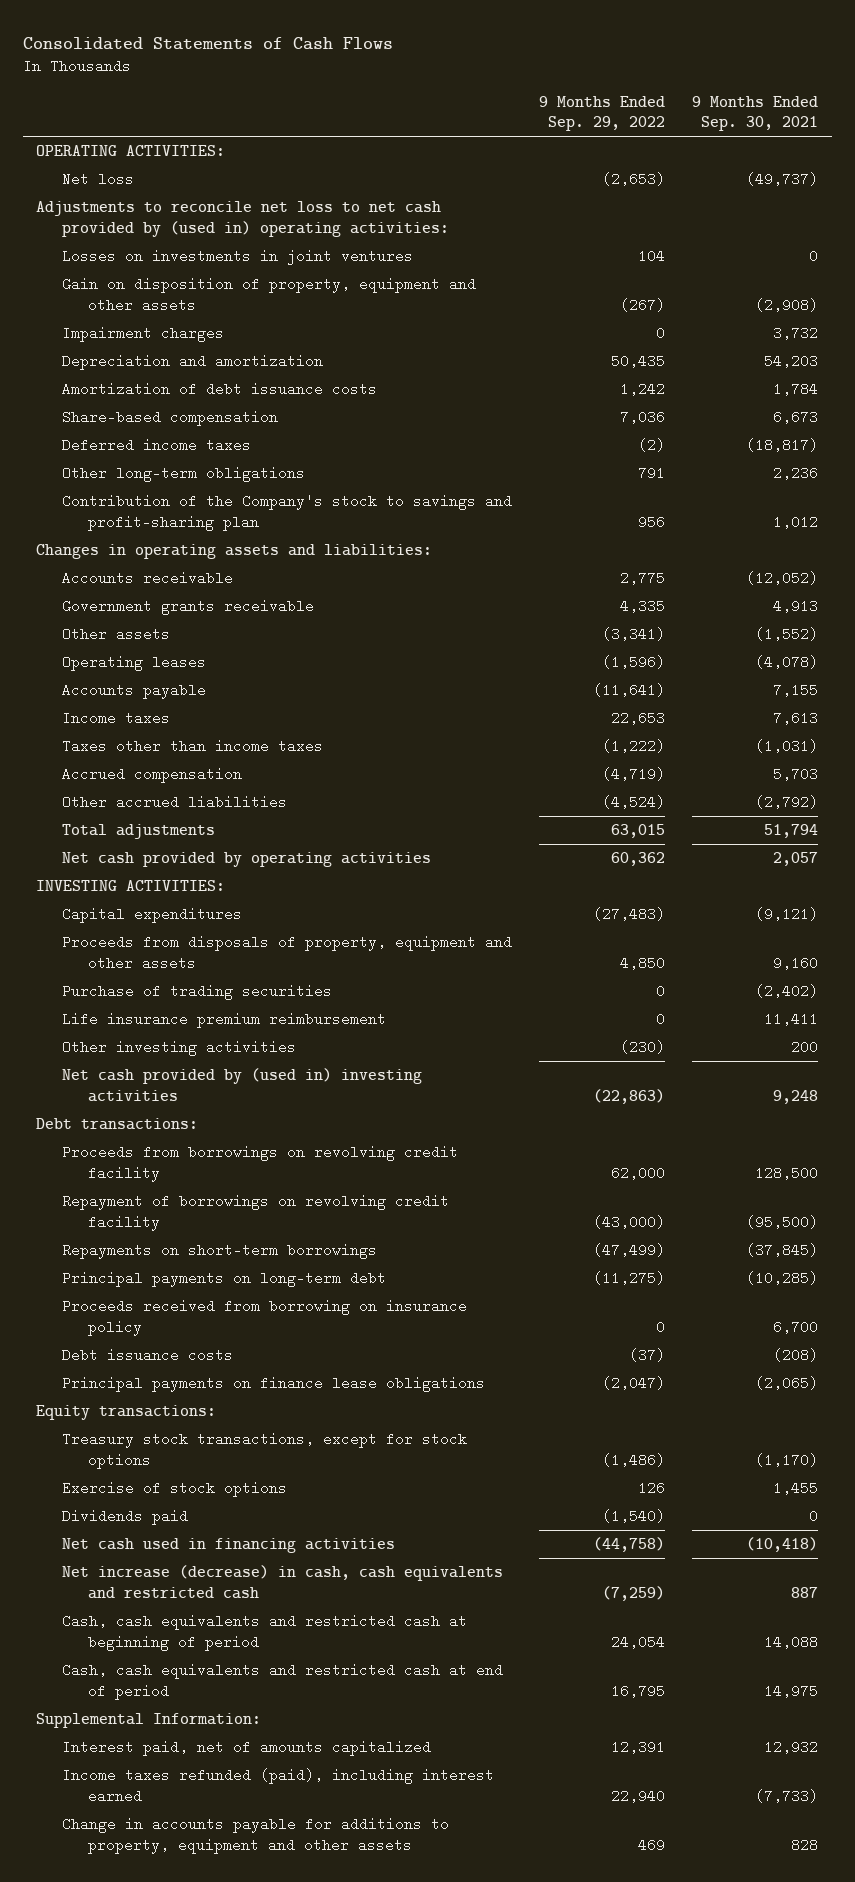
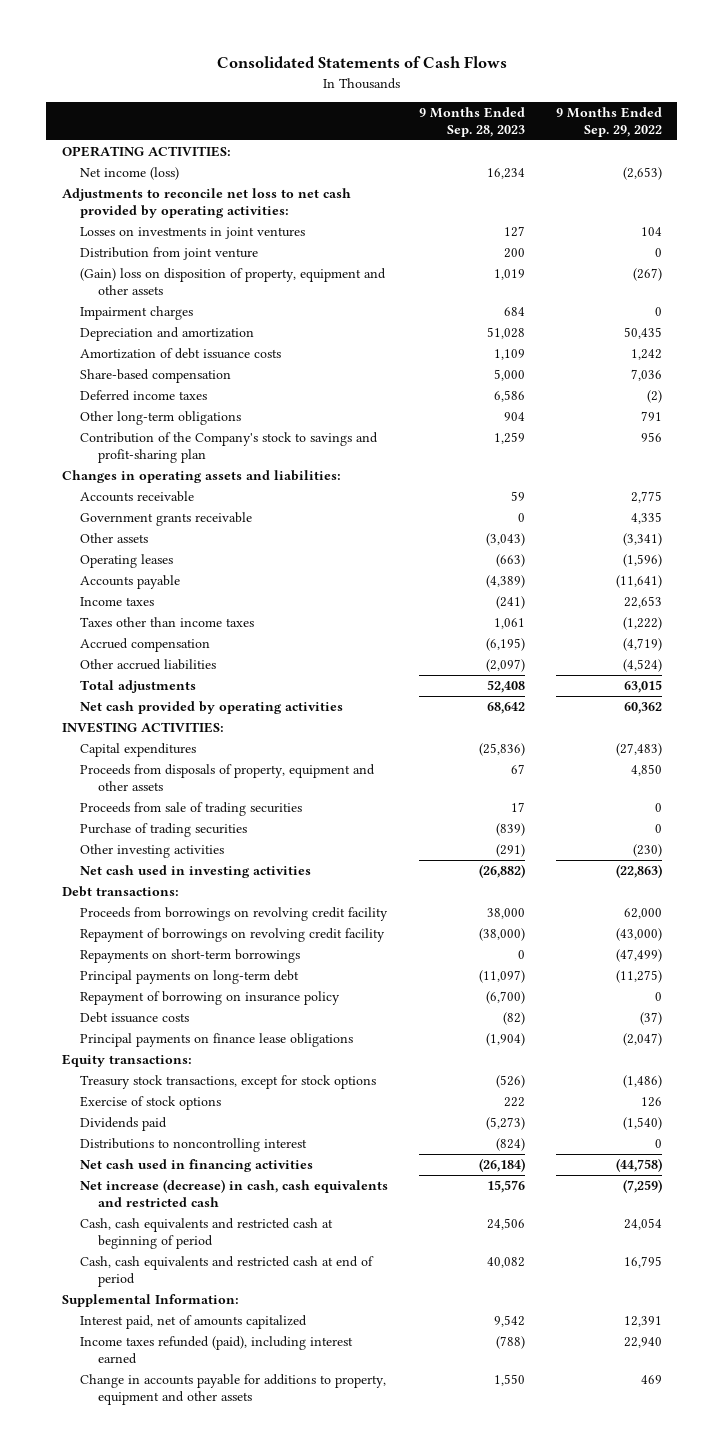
- | 9 Months Ended Sep. 29, 2022 | 9 Months Ended Sep. 30, 2021
+ | 9 Months Ended Sep. 28, 2023 | 9 Months Ended Sep. 29, 2022
- Net loss | (2,653) | (49,737)
- Adjustments to reconcile net loss to net cash provided by (used in) operating activities:
+ Net income (loss) | 16,234 | (2,653)
+ Adjustments to reconcile net loss to net cash provided by operating activities:
- Gain on disposition of property, equipment and other assets | (267) | (2,908)
+ Distribution from joint venture | 200 | 0
+ (Gain) loss on disposition of property, equipment and other assets | 1,019 | (267)
+ Proceeds from sale of trading securities | 17 | 0
- Life insurance premium reimbursement | 0 | 11,411
- Net cash provided by (used in) investing activities | (22,863) | 9,248
+ Net cash used in investing activities | (26,882) | (22,863)
- Proceeds received from borrowing on insurance policy | 0 | 6,700
+ Repayment of borrowing on insurance policy | (6,700) | 0
+ Distributions to noncontrolling interest | (824) | 0

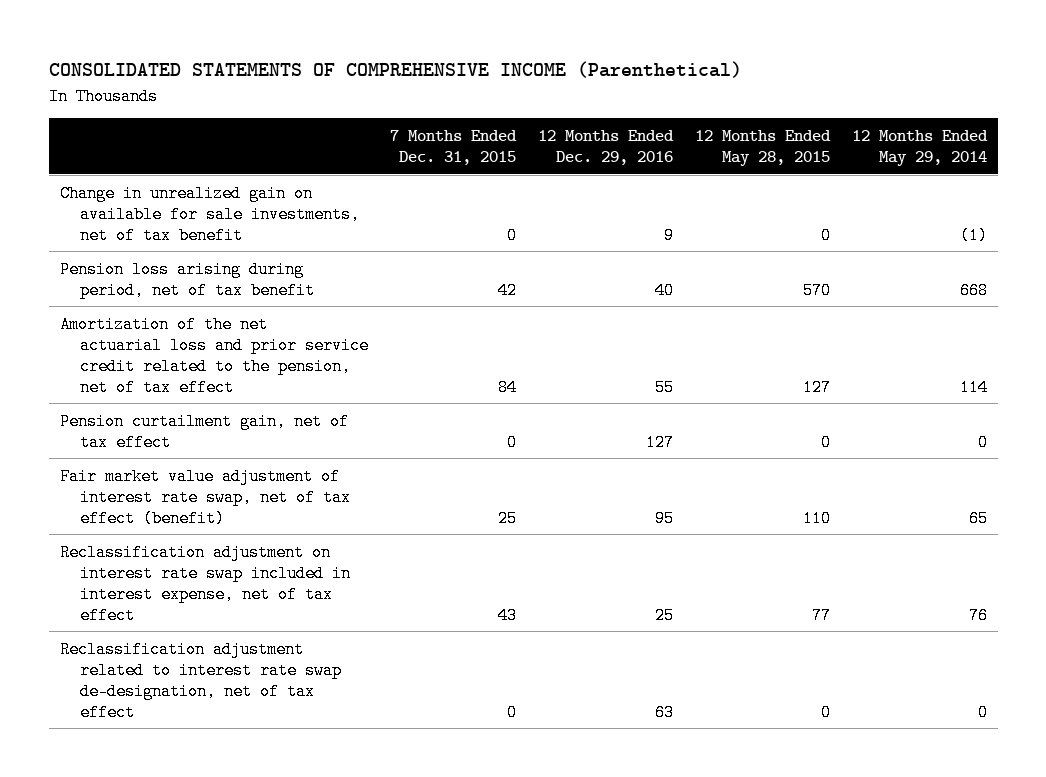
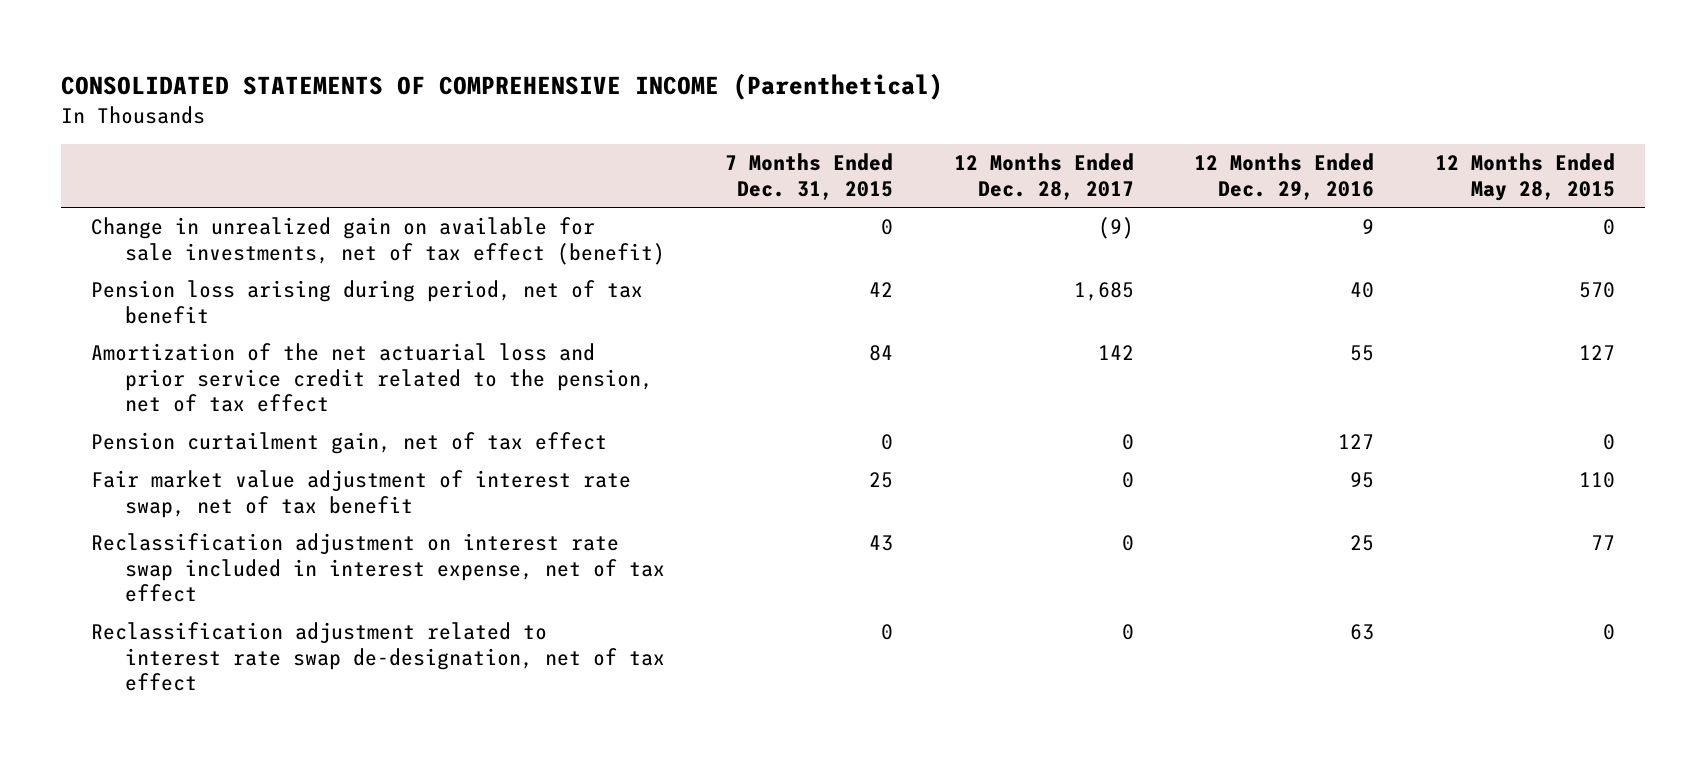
- | 7 Months Ended Dec. 31, 2015 | 12 Months Ended Dec. 29, 2016 | 12 Months Ended May 28, 2015 | 12 Months Ended May 29, 2014
+ | 7 Months Ended Dec. 31, 2015 | 12 Months Ended Dec. 28, 2017 | 12 Months Ended Dec. 29, 2016 | 12 Months Ended May 28, 2015
- Change in unrealized gain on available for sale investments, net of tax benefit | 0 | 9 | 0 | (1)
+ Change in unrealized gain on available for sale investments, net of tax effect (benefit) | 0 | (9) | 9 | 0
- Fair market value adjustment of interest rate swap, net of tax effect (benefit) | 25 | 95 | 110 | 65
+ Fair market value adjustment of interest rate swap, net of tax benefit | 25 | 0 | 95 | 110

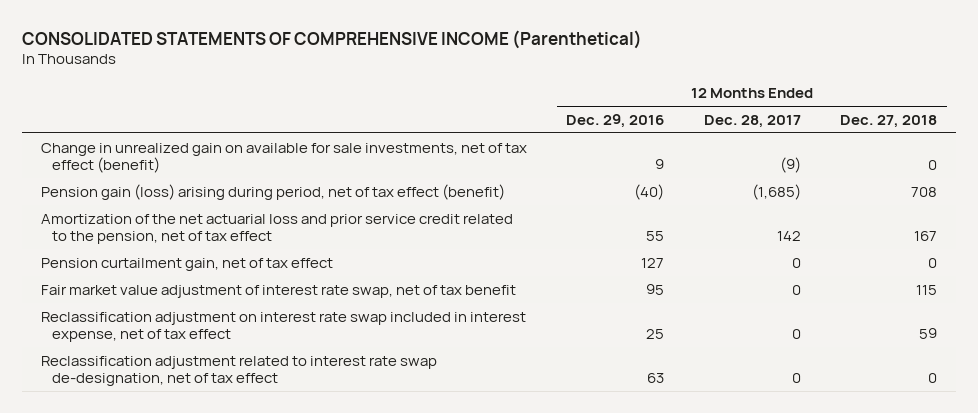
- | 7 Months Ended Dec. 31, 2015 | 12 Months Ended Dec. 28, 2017 | 12 Months Ended Dec. 29, 2016 | 12 Months Ended May 28, 2015
+ | 12 Months Ended Dec. 29, 2016 | 12 Months Ended Dec. 28, 2017 | 12 Months Ended Dec. 27, 2018
- Pension loss arising during period, net of tax benefit | 42 | 1,685 | 40 | 570
+ Pension gain (loss) arising during period, net of tax effect (benefit) | (40) | (1,685) | 708

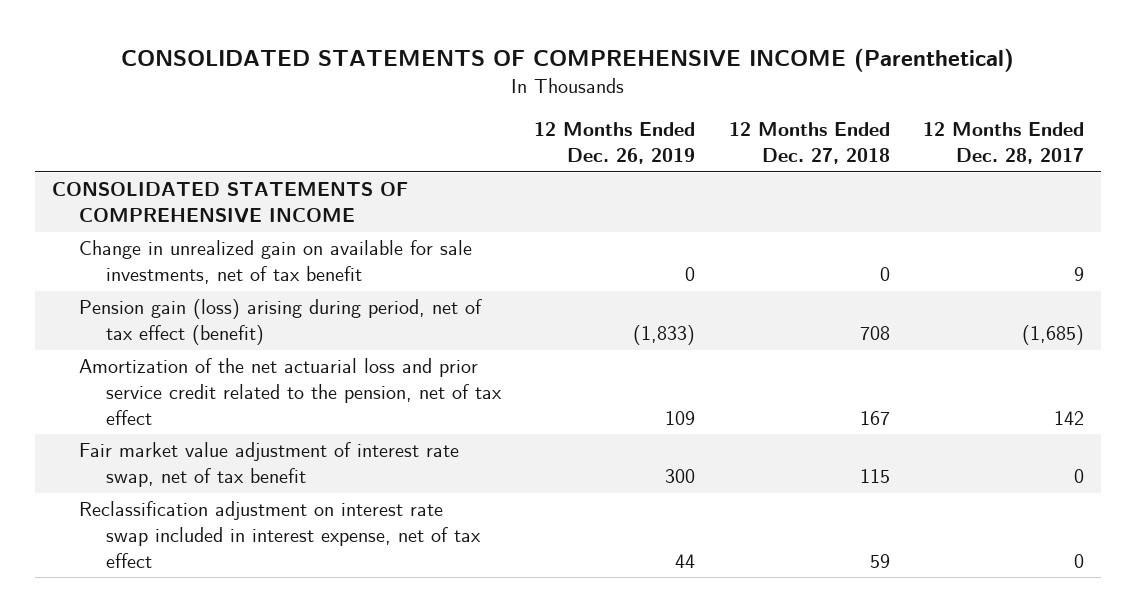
- | 12 Months Ended Dec. 29, 2016 | 12 Months Ended Dec. 28, 2017 | 12 Months Ended Dec. 27, 2018
+ | 12 Months Ended Dec. 26, 2019 | 12 Months Ended Dec. 27, 2018 | 12 Months Ended Dec. 28, 2017
- Change in unrealized gain on available for sale investments, net of tax effect (benefit) | 9 | (9) | 0
+ CONSOLIDATED STATEMENTS OF COMPREHENSIVE INCOME
+ Change in unrealized gain on available for sale investments, net of tax benefit | 0 | 0 | 9
- Pension curtailment gain, net of tax effect | 127 | 0 | 0
- Reclassification adjustment related to interest rate swap de-designation, net of tax effect | 63 | 0 | 0

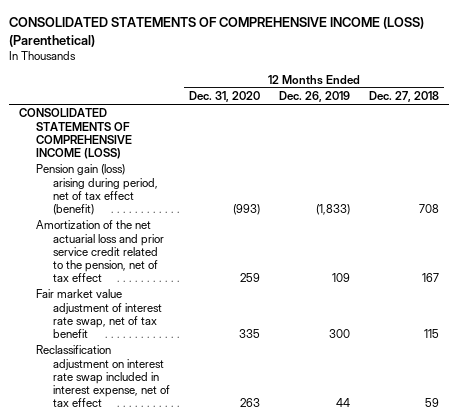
- CONSOLIDATED STATEMENTS OF COMPREHENSIVE INCOME (Parenthetical)
+ CONSOLIDATED STATEMENTS OF COMPREHENSIVE INCOME (LOSS) (Parenthetical)
- | 12 Months Ended Dec. 26, 2019 | 12 Months Ended Dec. 27, 2018 | 12 Months Ended Dec. 28, 2017
+ | 12 Months Ended Dec. 31, 2020 | 12 Months Ended Dec. 26, 2019 | 12 Months Ended Dec. 27, 2018
- CONSOLIDATED STATEMENTS OF COMPREHENSIVE INCOME
- Change in unrealized gain on available for sale investments, net of tax benefit | 0 | 0 | 9
+ CONSOLIDATED STATEMENTS OF COMPREHENSIVE INCOME (LOSS)

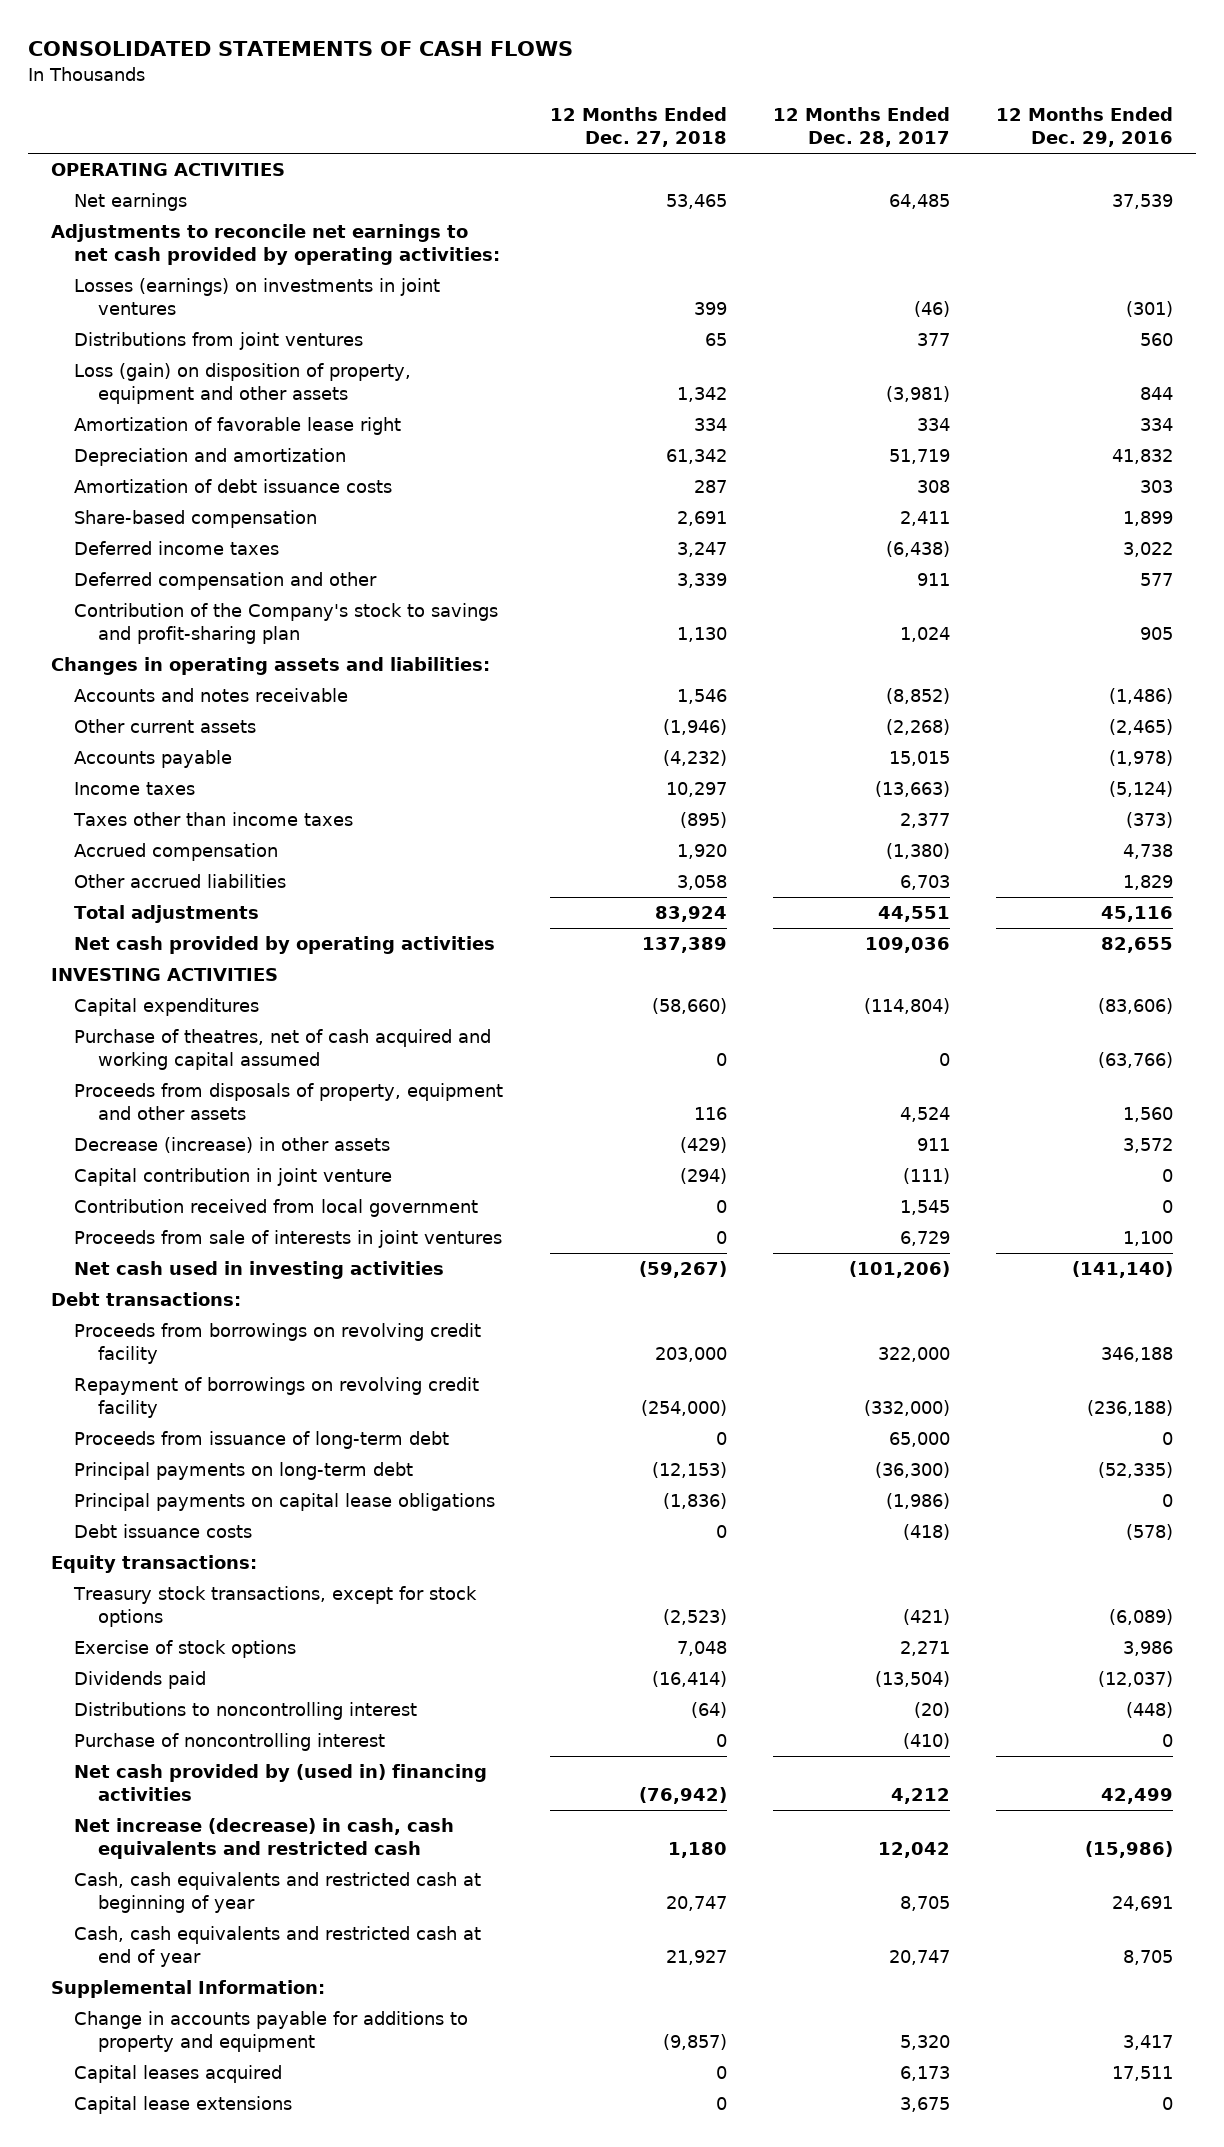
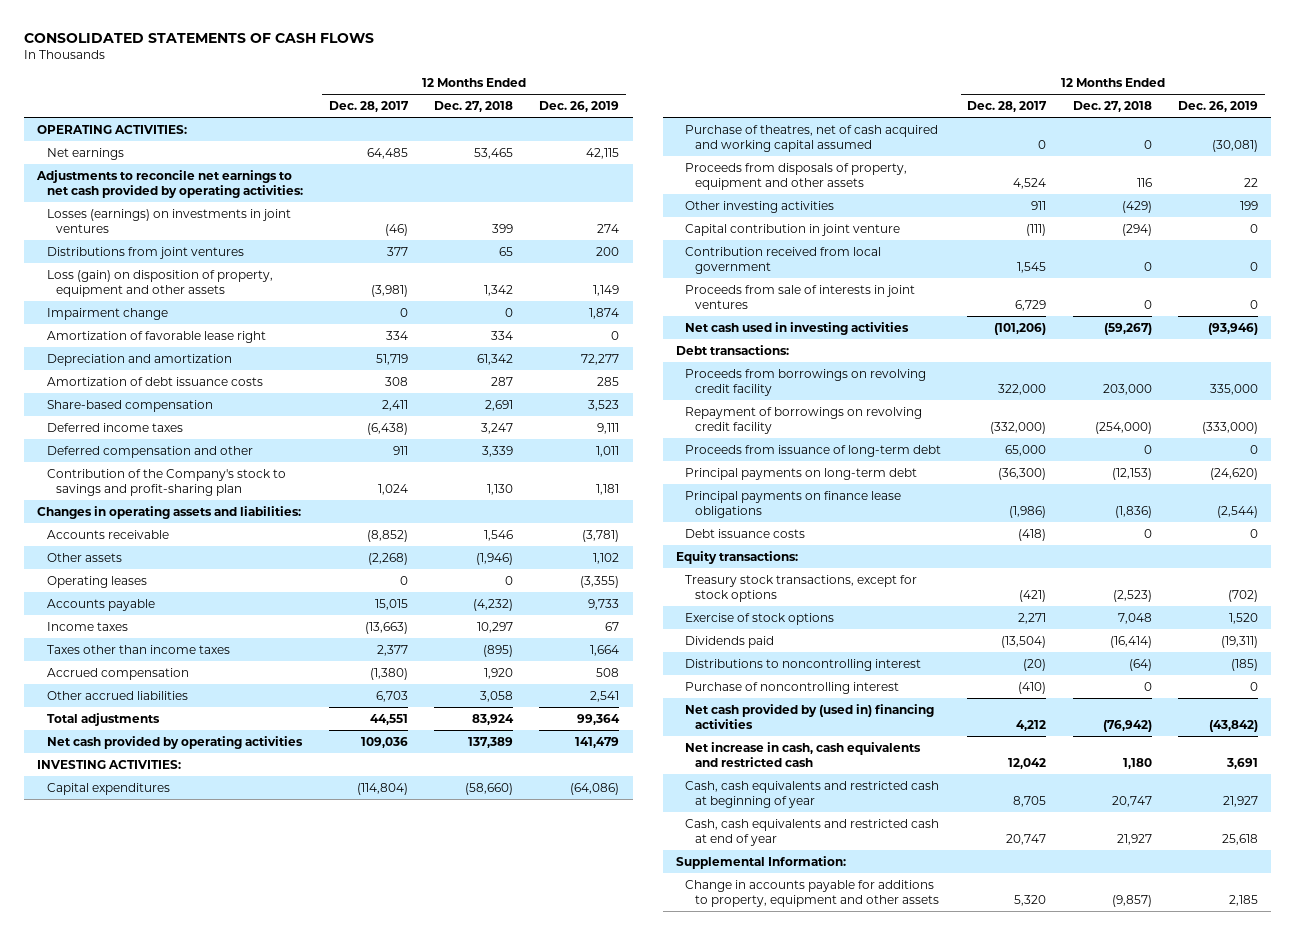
- | 12 Months Ended Dec. 27, 2018 | 12 Months Ended Dec. 28, 2017 | 12 Months Ended Dec. 29, 2016
+ | 12 Months Ended Dec. 28, 2017 | 12 Months Ended Dec. 27, 2018 | 12 Months Ended Dec. 26, 2019
- OPERATING ACTIVITIES
+ OPERATING ACTIVITIES:
+ Impairment change | 0 | 0 | 1,874
- Accounts and notes receivable | 1,546 | (8,852) | (1,486)
- Other current assets | (1,946) | (2,268) | (2,465)
+ Accounts receivable | (8,852) | 1,546 | (3,781)
+ Other assets | (2,268) | (1,946) | 1,102
+ Operating leases | 0 | 0 | (3,355)
- INVESTING ACTIVITIES
+ INVESTING ACTIVITIES:
- Decrease (increase) in other assets | (429) | 911 | 3,572
+ Other investing activities | 911 | (429) | 199
- Principal payments on capital lease obligations | (1,836) | (1,986) | 0
+ Principal payments on finance lease obligations | (1,986) | (1,836) | (2,544)
- Net increase (decrease) in cash, cash equivalents and restricted cash | 1,180 | 12,042 | (15,986)
+ Net increase in cash, cash equivalents and restricted cash | 12,042 | 1,180 | 3,691
- Change in accounts payable for additions to property and equipment | (9,857) | 5,320 | 3,417
- Capital leases acquired | 0 | 6,173 | 17,511
- Capital lease extensions | 0 | 3,675 | 0
+ Change in accounts payable for additions to property, equipment and other assets | 5,320 | (9,857) | 2,185

